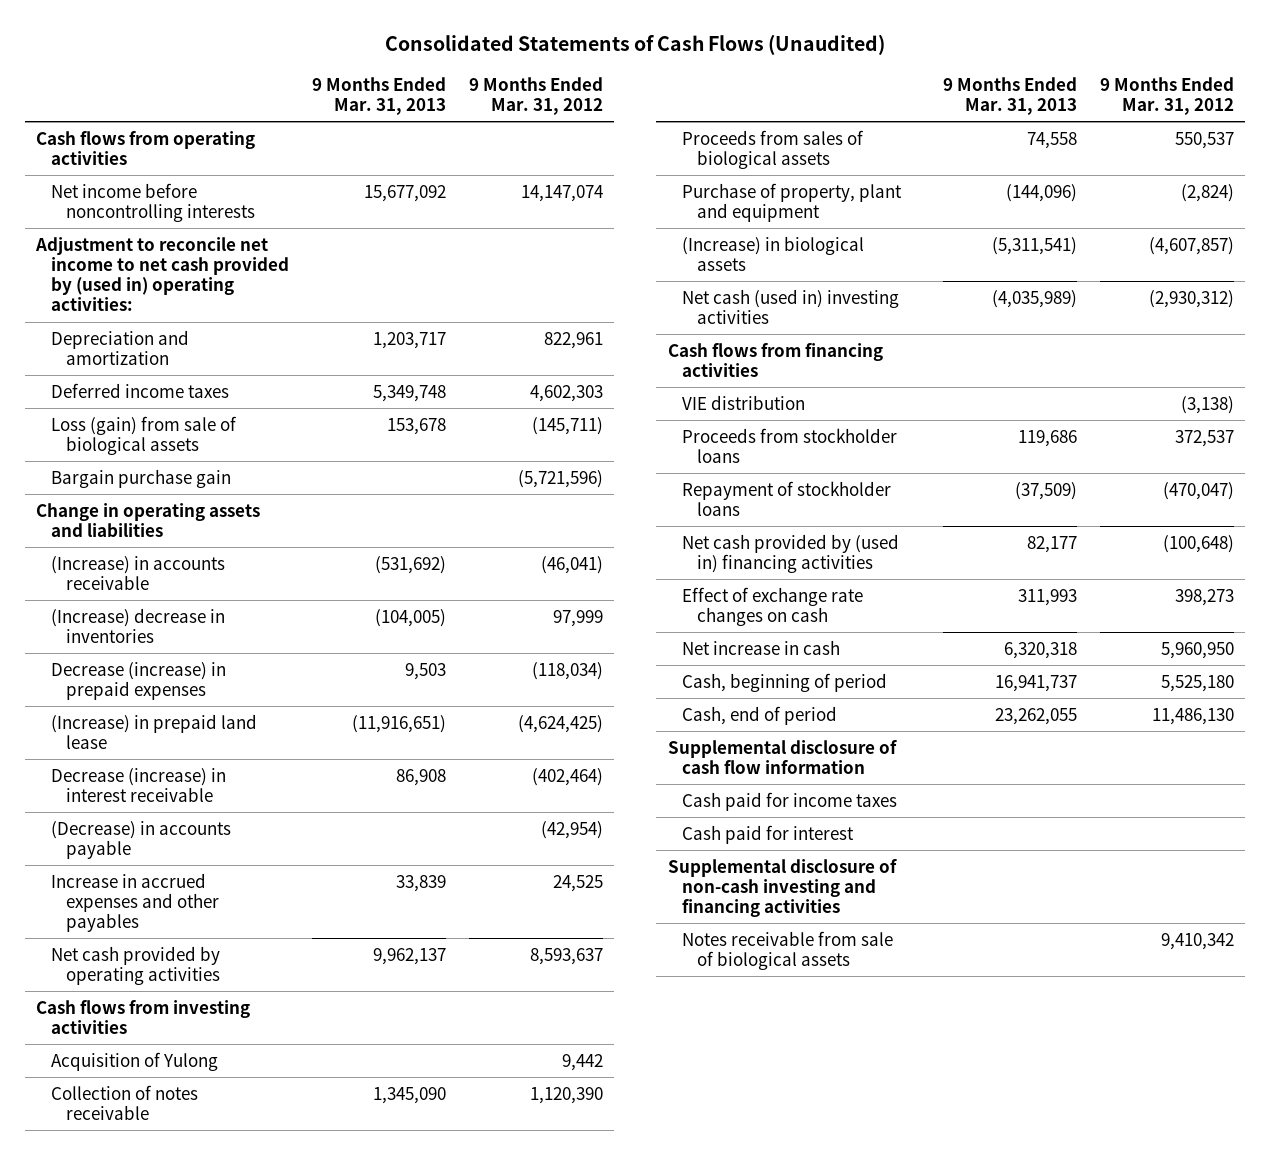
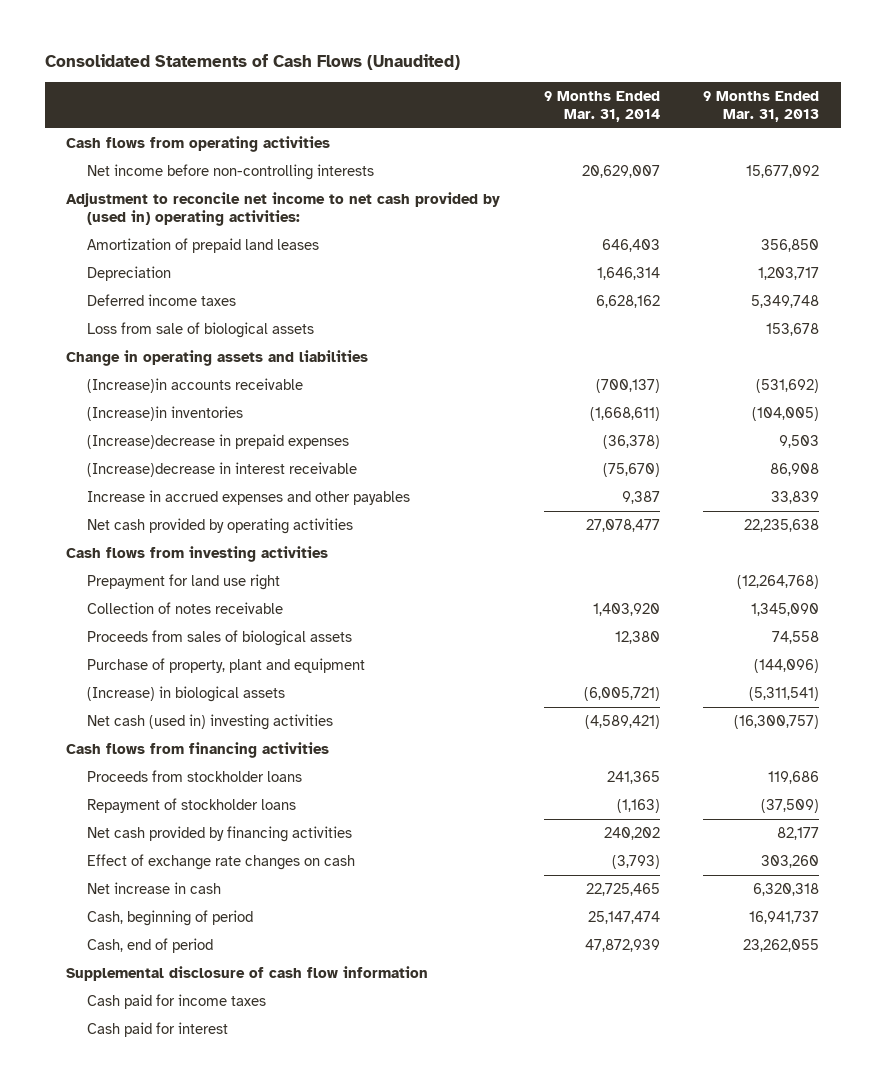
- | 9 Months Ended Mar. 31, 2013 | 9 Months Ended Mar. 31, 2012
+ | 9 Months Ended Mar. 31, 2014 | 9 Months Ended Mar. 31, 2013
- Net income before noncontrolling interests | 15,677,092 | 14,147,074
+ Net income before non-controlling interests | 20,629,007 | 15,677,092
- Depreciation and amortization | 1,203,717 | 822,961
+ Amortization of prepaid land leases | 646,403 | 356,850
+ Depreciation | 1,646,314 | 1,203,717
- Loss (gain) from sale of biological assets | 153,678 | (145,711)
- Bargain purchase gain | | (5,721,596)
+ Loss from sale of biological assets | | 153,678
- (Increase) in accounts receivable | (531,692) | (46,041)
- (Increase) decrease in inventories | (104,005) | 97,999
- Decrease (increase) in prepaid expenses | 9,503 | (118,034)
- (Increase) in prepaid land lease | (11,916,651) | (4,624,425)
- Decrease (increase) in interest receivable | 86,908 | (402,464)
- (Decrease) in accounts payable | | (42,954)
+ (Increase)in accounts receivable | (700,137) | (531,692)
+ (Increase)in inventories | (1,668,611) | (104,005)
+ (Increase)decrease in prepaid expenses | (36,378) | 9,503
+ (Increase)decrease in interest receivable | (75,670) | 86,908
- Net cash provided by operating activities | 9,962,137 | 8,593,637
+ Net cash provided by operating activities | 27,078,477 | 22,235,638
- Acquisition of Yulong | | 9,442
+ Prepayment for land use right | | (12,264,768)
- Net cash (used in) investing activities | (4,035,989) | (2,930,312)
+ Net cash (used in) investing activities | (4,589,421) | (16,300,757)
- VIE distribution | | (3,138)
- Net cash provided by (used in) financing activities | 82,177 | (100,648)
- Effect of exchange rate changes on cash | 311,993 | 398,273
+ Net cash provided by financing activities | 240,202 | 82,177
+ Effect of exchange rate changes on cash | (3,793) | 303,260
- Supplemental disclosure of non-cash investing and financing activities
- Notes receivable from sale of biological assets | | 9,410,342

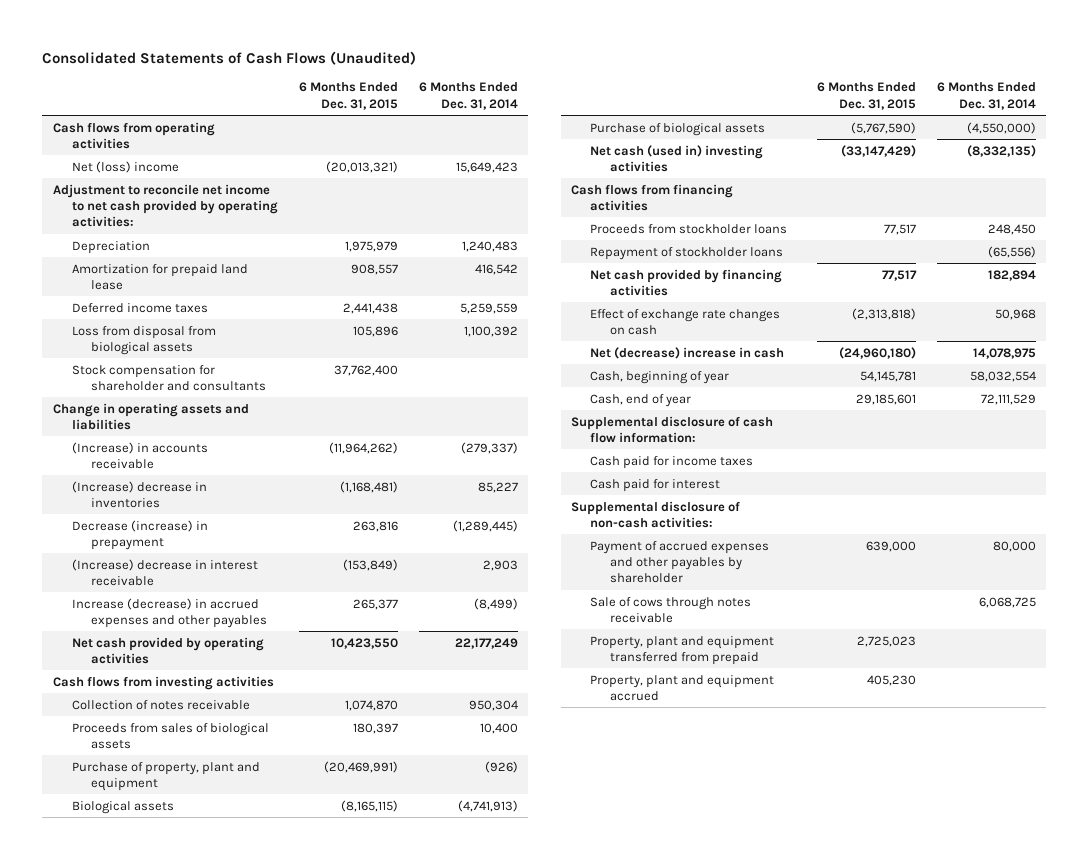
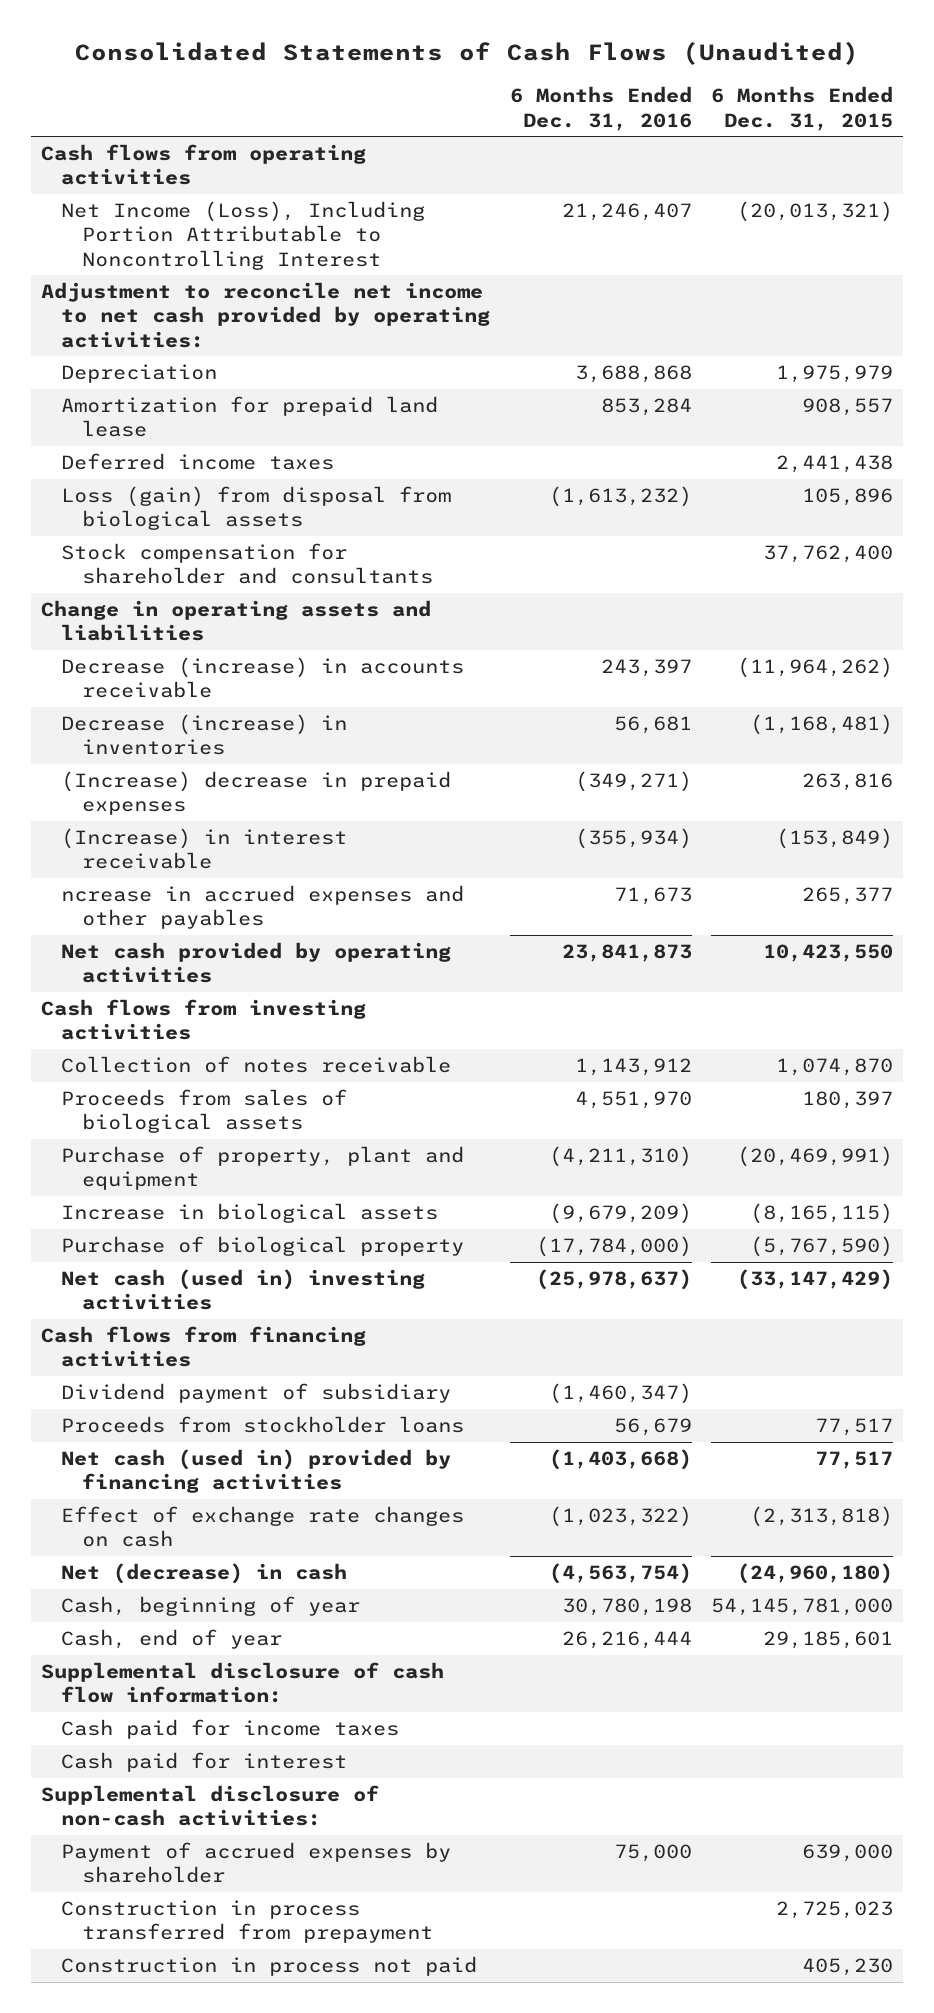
- | 6 Months Ended Dec. 31, 2015 | 6 Months Ended Dec. 31, 2014
+ | 6 Months Ended Dec. 31, 2016 | 6 Months Ended Dec. 31, 2015
- Net (loss) income | (20,013,321) | 15,649,423
+ Net Income (Loss), Including Portion Attributable to Noncontrolling Interest | 21,246,407 | (20,013,321)
- Loss from disposal from biological assets | 105,896 | 1,100,392
+ Loss (gain) from disposal from biological assets | (1,613,232) | 105,896
- (Increase) in accounts receivable | (11,964,262) | (279,337)
- (Increase) decrease in inventories | (1,168,481) | 85,227
- Decrease (increase) in prepayment | 263,816 | (1,289,445)
- (Increase) decrease in interest receivable | (153,849) | 2,903
- Increase (decrease) in accrued expenses and other payables | 265,377 | (8,499)
+ Decrease (increase) in accounts receivable | 243,397 | (11,964,262)
+ Decrease (increase) in inventories | 56,681 | (1,168,481)
+ (Increase) decrease in prepaid expenses | (349,271) | 263,816
+ (Increase) in interest receivable | (355,934) | (153,849)
+ ncrease in accrued expenses and other payables | 71,673 | 265,377
- Biological assets | (8,165,115) | (4,741,913)
- Purchase of biological assets | (5,767,590) | (4,550,000)
+ Increase in biological assets | (9,679,209) | (8,165,115)
+ Purchase of biological property | (17,784,000) | (5,767,590)
+ Dividend payment of subsidiary | (1,460,347) |
- Repayment of stockholder loans | | (65,556)
- Net cash provided by financing activities | 77,517 | 182,894
+ Net cash (used in) provided by financing activities | (1,403,668) | 77,517
- Net (decrease) increase in cash | (24,960,180) | 14,078,975
- Cash, beginning of year | 54,145,781 | 58,032,554
+ Net (decrease) in cash | (4,563,754) | (24,960,180)
+ Cash, beginning of year | 30,780,198 | 54,145,781,000
- Payment of accrued expenses and other payables by shareholder | 639,000 | 80,000
- Sale of cows through notes receivable | | 6,068,725
- Property, plant and equipment transferred from prepaid | 2,725,023 |
- Property, plant and equipment accrued | 405,230 |
+ Payment of accrued expenses by shareholder | 75,000 | 639,000
+ Construction in process transferred from prepayment | | 2,725,023
+ Construction in process not paid | | 405,230

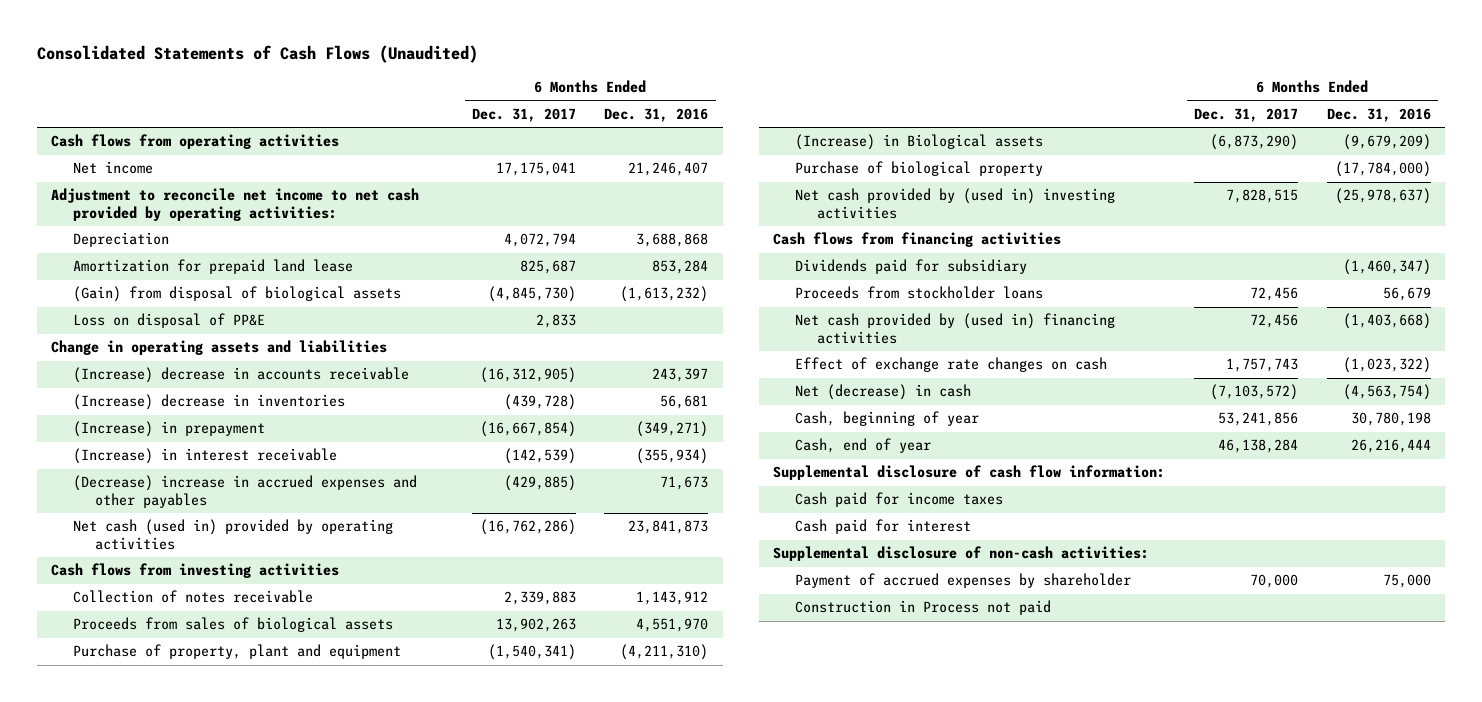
- | 6 Months Ended Dec. 31, 2016 | 6 Months Ended Dec. 31, 2015
+ | 6 Months Ended Dec. 31, 2017 | 6 Months Ended Dec. 31, 2016
- Net Income (Loss), Including Portion Attributable to Noncontrolling Interest | 21,246,407 | (20,013,321)
+ Net income | 17,175,041 | 21,246,407
- Deferred income taxes | | 2,441,438
- Loss (gain) from disposal from biological assets | (1,613,232) | 105,896
- Stock compensation for shareholder and consultants | | 37,762,400
+ (Gain) from disposal of biological assets | (4,845,730) | (1,613,232)
+ Loss on disposal of PP&E | 2,833 |
- Decrease (increase) in accounts receivable | 243,397 | (11,964,262)
- Decrease (increase) in inventories | 56,681 | (1,168,481)
- (Increase) decrease in prepaid expenses | (349,271) | 263,816
+ (Increase) decrease in accounts receivable | (16,312,905) | 243,397
+ (Increase) decrease in inventories | (439,728) | 56,681
+ (Increase) in prepayment | (16,667,854) | (349,271)
- ncrease in accrued expenses and other payables | 71,673 | 265,377
- Net cash provided by operating activities | 23,841,873 | 10,423,550
+ (Decrease) increase in accrued expenses and other payables | (429,885) | 71,673
+ Net cash (used in) provided by operating activities | (16,762,286) | 23,841,873
- Increase in biological assets | (9,679,209) | (8,165,115)
+ (Increase) in Biological assets | (6,873,290) | (9,679,209)
- Net cash (used in) investing activities | (25,978,637) | (33,147,429)
+ Net cash provided by (used in) investing activities | 7,828,515 | (25,978,637)
- Dividend payment of subsidiary | (1,460,347) |
+ Dividends paid for subsidiary | | (1,460,347)
- Net cash (used in) provided by financing activities | (1,403,668) | 77,517
+ Net cash provided by (used in) financing activities | 72,456 | (1,403,668)
- Construction in process transferred from prepayment | | 2,725,023
- Construction in process not paid | | 405,230
+ Construction in Process not paid

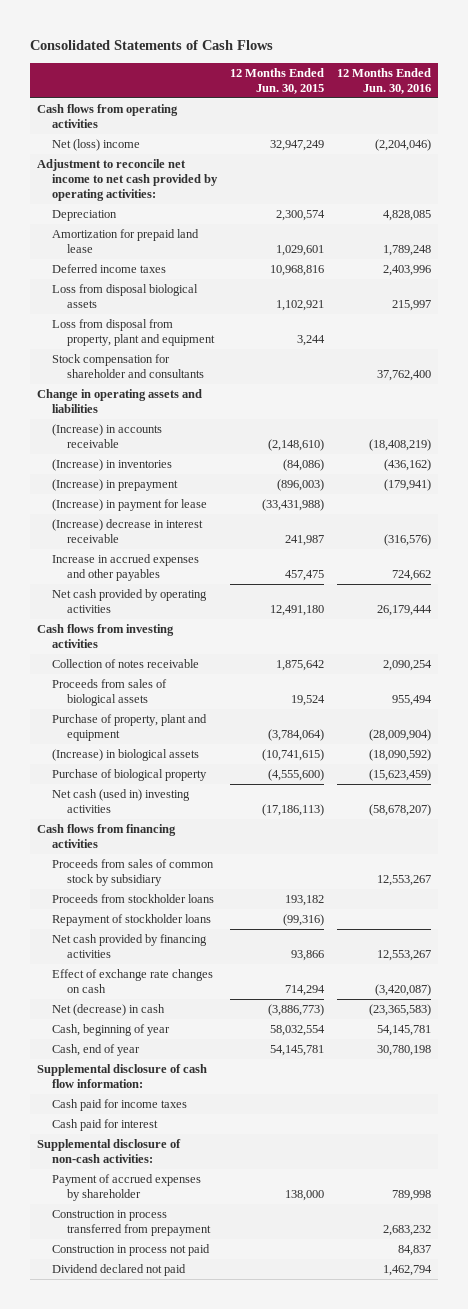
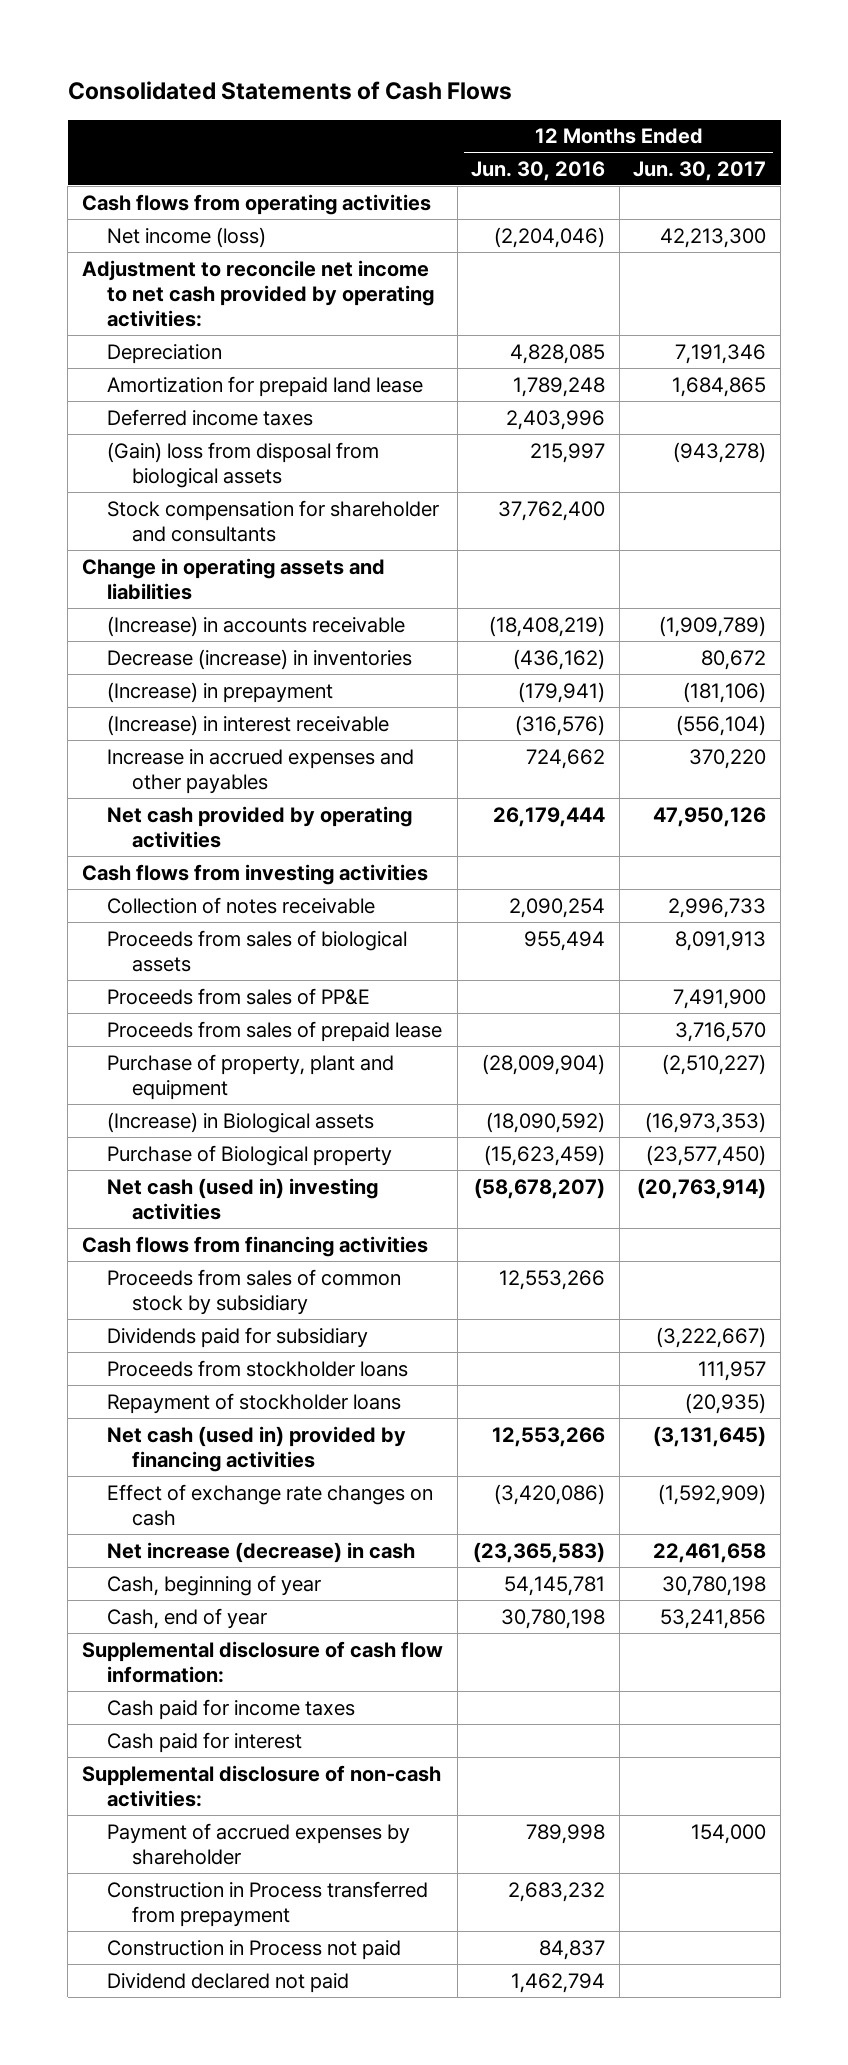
- | 12 Months Ended Jun. 30, 2015 | 12 Months Ended Jun. 30, 2016
+ | 12 Months Ended Jun. 30, 2016 | 12 Months Ended Jun. 30, 2017
- Net (loss) income | 32,947,249 | (2,204,046)
+ Net income (loss) | (2,204,046) | 42,213,300
- Loss from disposal biological assets | 1,102,921 | 215,997
- Loss from disposal from property, plant and equipment | 3,244 |
+ (Gain) loss from disposal from biological assets | 215,997 | (943,278)
- (Increase) in inventories | (84,086) | (436,162)
+ Decrease (increase) in inventories | (436,162) | 80,672
- (Increase) in payment for lease | (33,431,988) |
- (Increase) decrease in interest receivable | 241,987 | (316,576)
+ (Increase) in interest receivable | (316,576) | (556,104)
+ Proceeds from sales of PP&E | | 7,491,900
+ Proceeds from sales of prepaid lease | | 3,716,570
- (Increase) in biological assets | (10,741,615) | (18,090,592)
- Purchase of biological property | (4,555,600) | (15,623,459)
+ (Increase) in Biological assets | (18,090,592) | (16,973,353)
+ Purchase of Biological property | (15,623,459) | (23,577,450)
- Proceeds from sales of common stock by subsidiary | | 12,553,267
+ Proceeds from sales of common stock by subsidiary | 12,553,266 |
+ Dividends paid for subsidiary | | (3,222,667)
- Net cash provided by financing activities | 93,866 | 12,553,267
- Effect of exchange rate changes on cash | 714,294 | (3,420,087)
- Net (decrease) in cash | (3,886,773) | (23,365,583)
+ Net cash (used in) provided by financing activities | 12,553,266 | (3,131,645)
+ Effect of exchange rate changes on cash | (3,420,086) | (1,592,909)
+ Net increase (decrease) in cash | (23,365,583) | 22,461,658
- Construction in process transferred from prepayment | | 2,683,232
- Construction in process not paid | | 84,837
+ Construction in Process transferred from prepayment | 2,683,232 |
+ Construction in Process not paid | 84,837 |

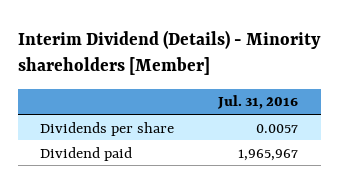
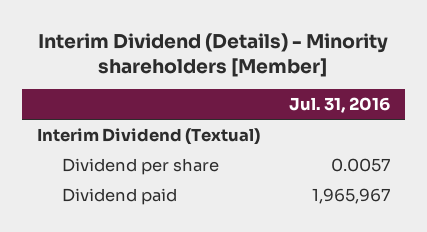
- Dividends per share | 0.0057
+ Interim Dividend (Textual)
+ Dividend per share | 0.0057

